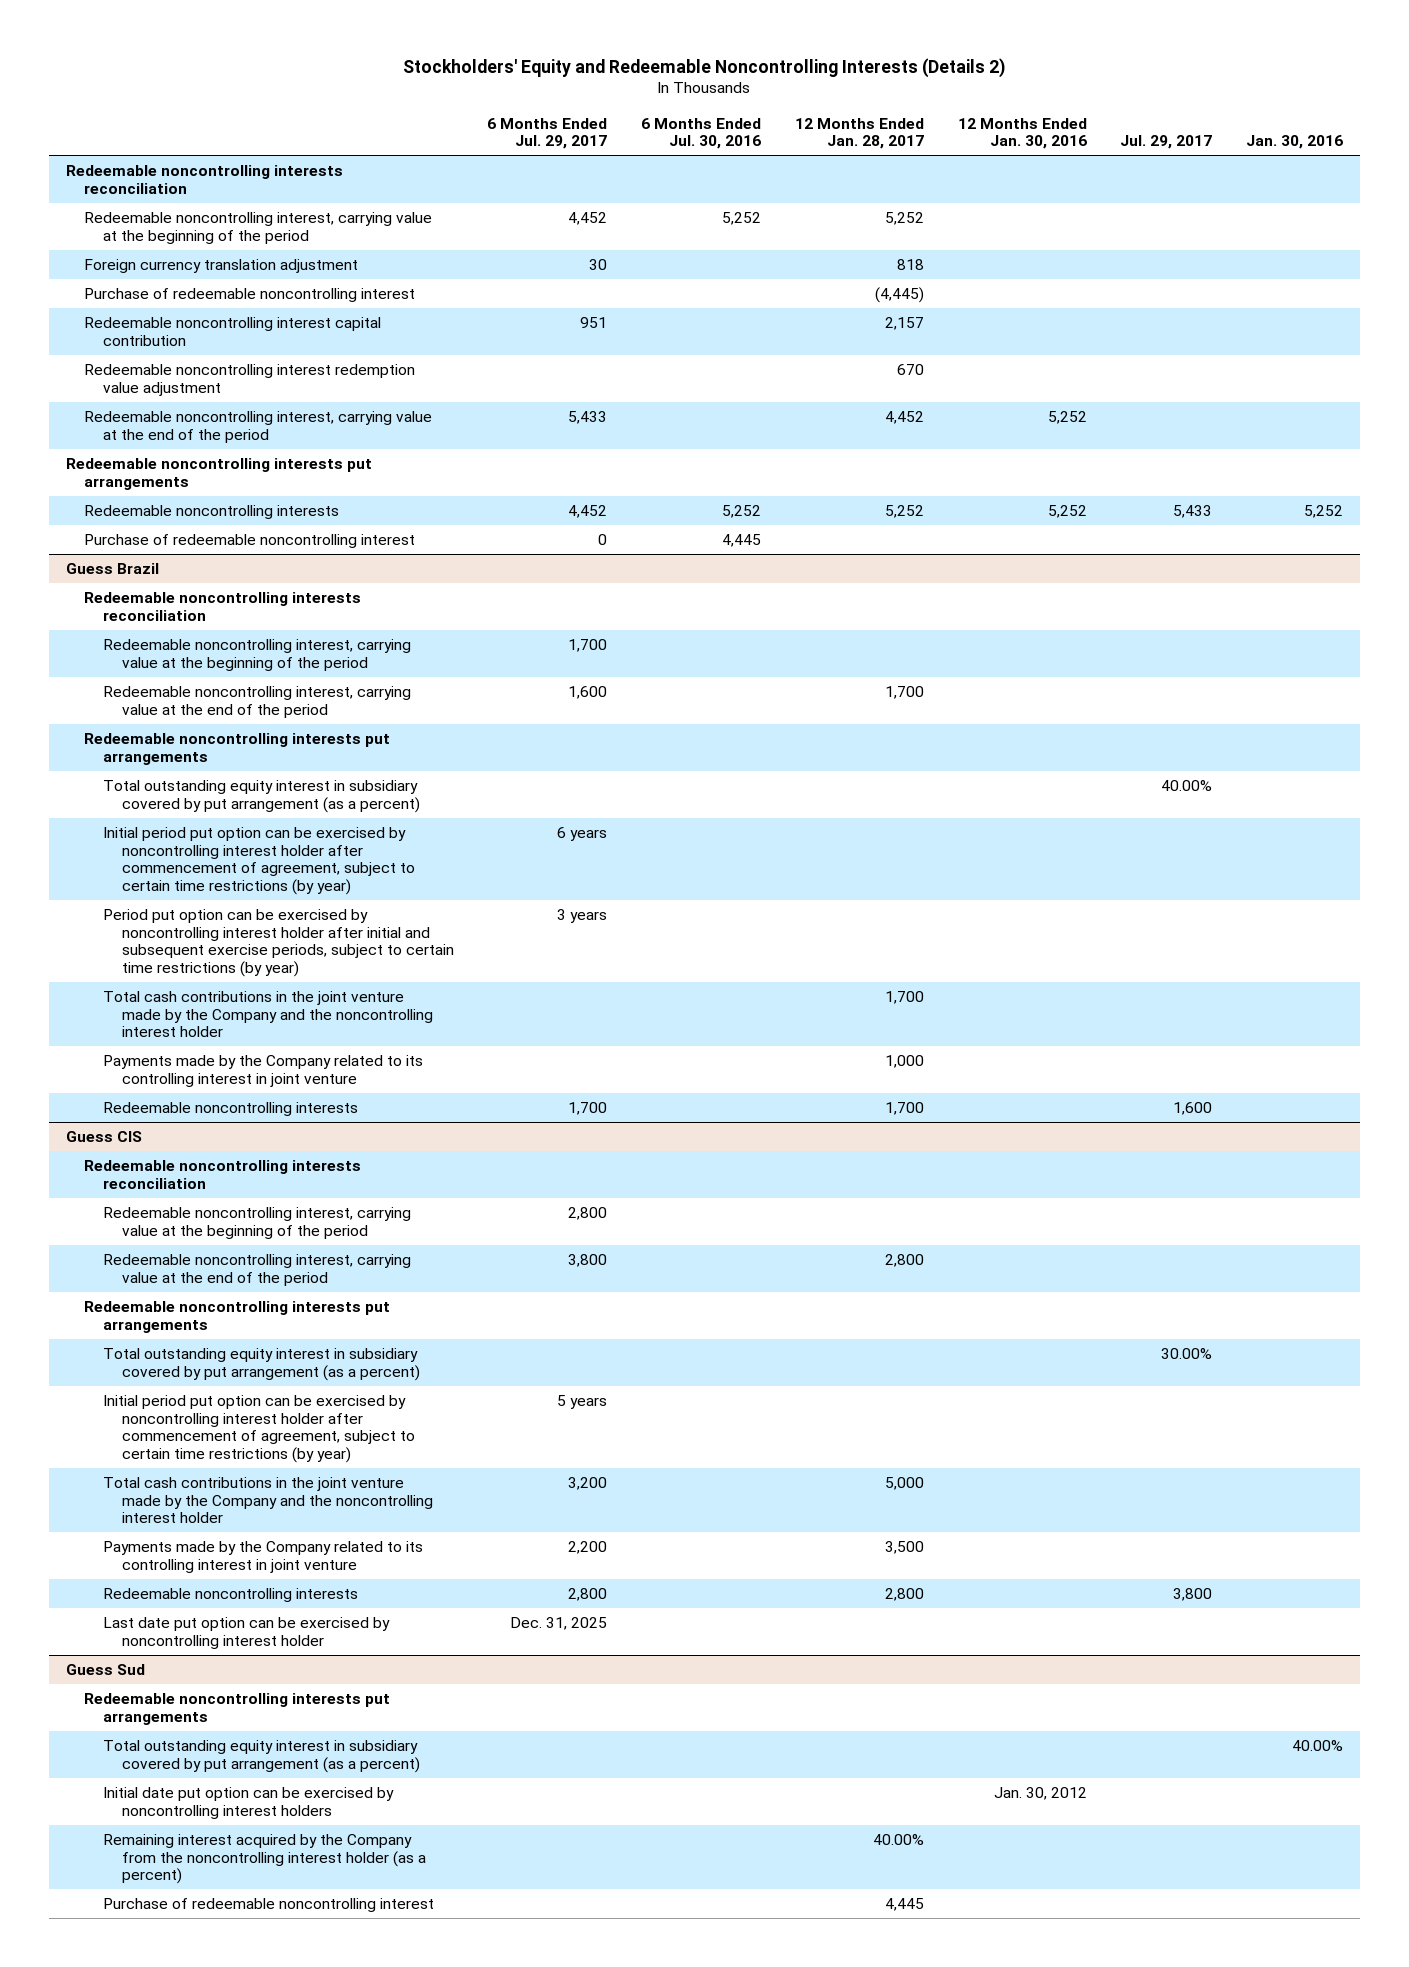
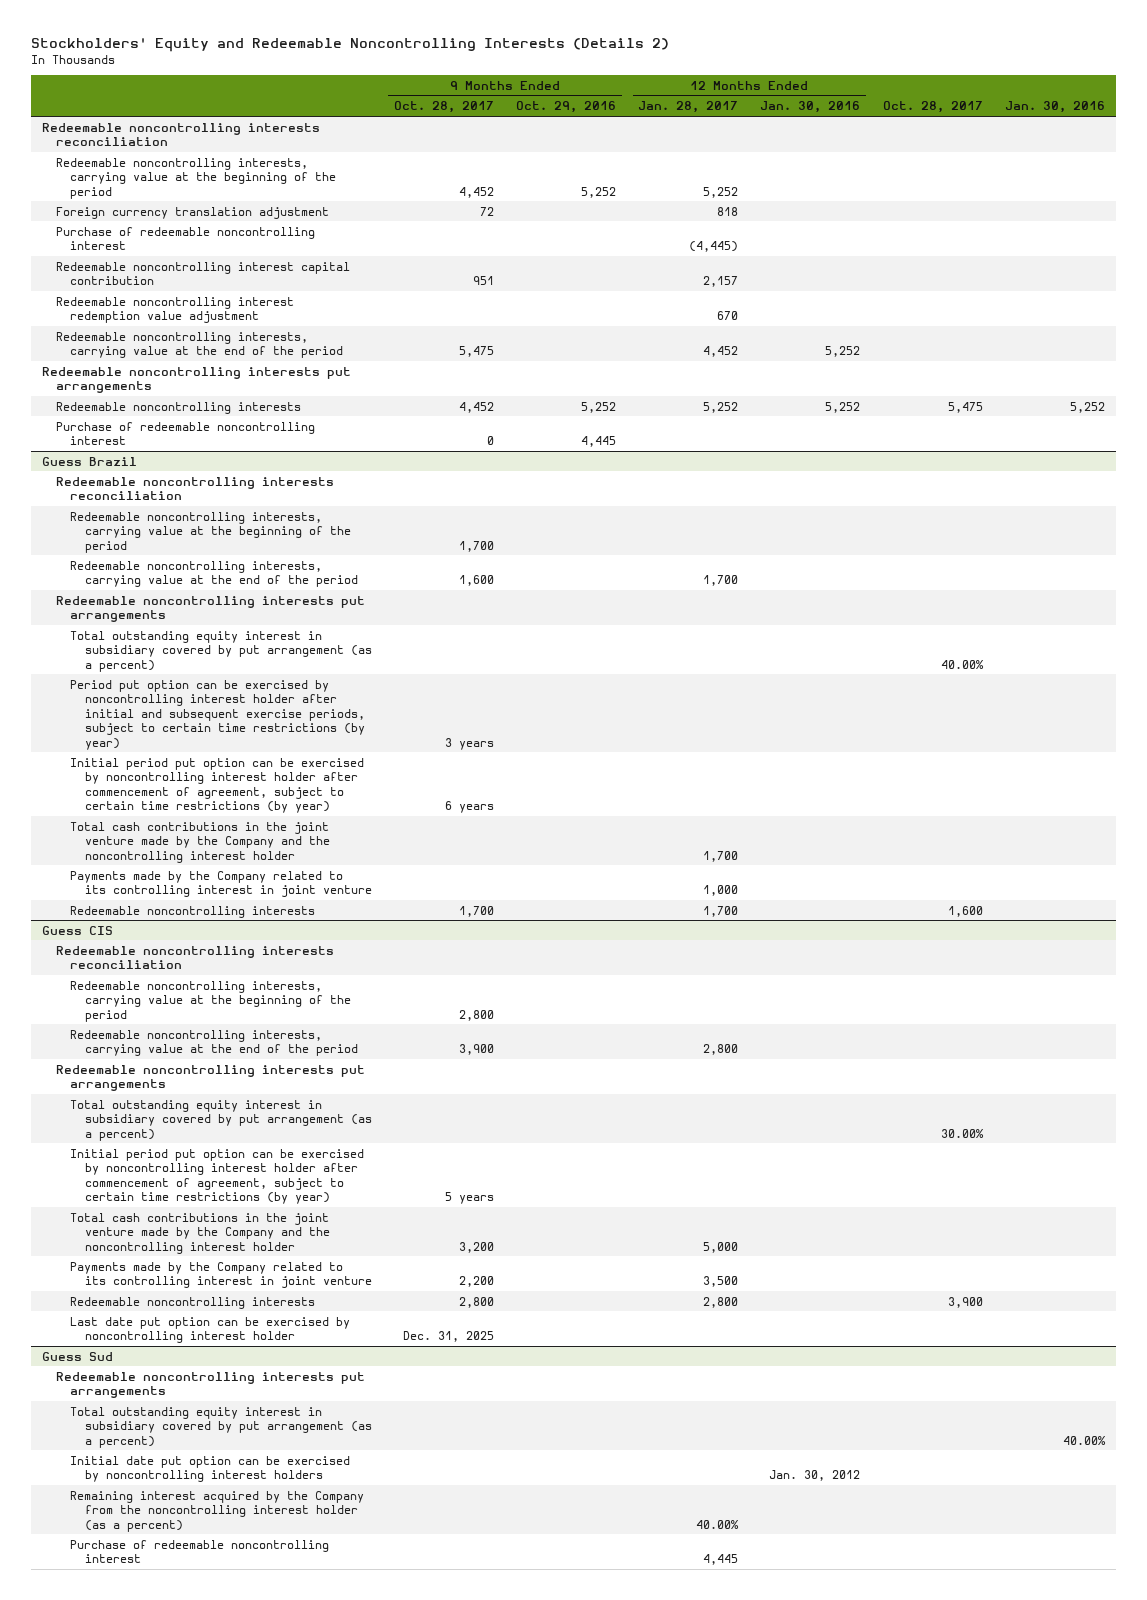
- | 6 Months Ended Jul. 29, 2017 | 6 Months Ended Jul. 30, 2016 | 12 Months Ended Jan. 28, 2017 | 12 Months Ended Jan. 30, 2016 | Jul. 29, 2017 | Jan. 30, 2016
+ | 9 Months Ended Oct. 28, 2017 | 9 Months Ended Oct. 29, 2016 | 12 Months Ended Jan. 28, 2017 | 12 Months Ended Jan. 30, 2016 | Oct. 28, 2017 | Jan. 30, 2016
- Redeemable noncontrolling interest, carrying value at the beginning of the period | 4,452 | 5,252 | 5,252 | | |
+ Redeemable noncontrolling interests, carrying value at the beginning of the period | 4,452 | 5,252 | 5,252 | | |
- Redeemable noncontrolling interest, carrying value at the end of the period | 5,433 | | 4,452 | 5,252 | |
+ Redeemable noncontrolling interests, carrying value at the end of the period | 5,475 | | 4,452 | 5,252 | |
@ Guess Brazil
- Redeemable noncontrolling interest, carrying value at the beginning of the period | 1,700 | | | | |
- Redeemable noncontrolling interest, carrying value at the end of the period | 1,600 | | 1,700 | | |
+ Redeemable noncontrolling interests, carrying value at the beginning of the period | 1,700 | | | | |
+ Redeemable noncontrolling interests, carrying value at the end of the period | 1,600 | | 1,700 | | |
moved down: Initial period put option can be exercised by noncontrolling interest holder after commencement of agreement, subject to certain time restrictions (by year) | 6 years | | | | |
@ Guess CIS
- Redeemable noncontrolling interest, carrying value at the beginning of the period | 2,800 | | | | |
- Redeemable noncontrolling interest, carrying value at the end of the period | 3,800 | | 2,800 | | |
+ Redeemable noncontrolling interests, carrying value at the beginning of the period | 2,800 | | | | |
+ Redeemable noncontrolling interests, carrying value at the end of the period | 3,900 | | 2,800 | | |

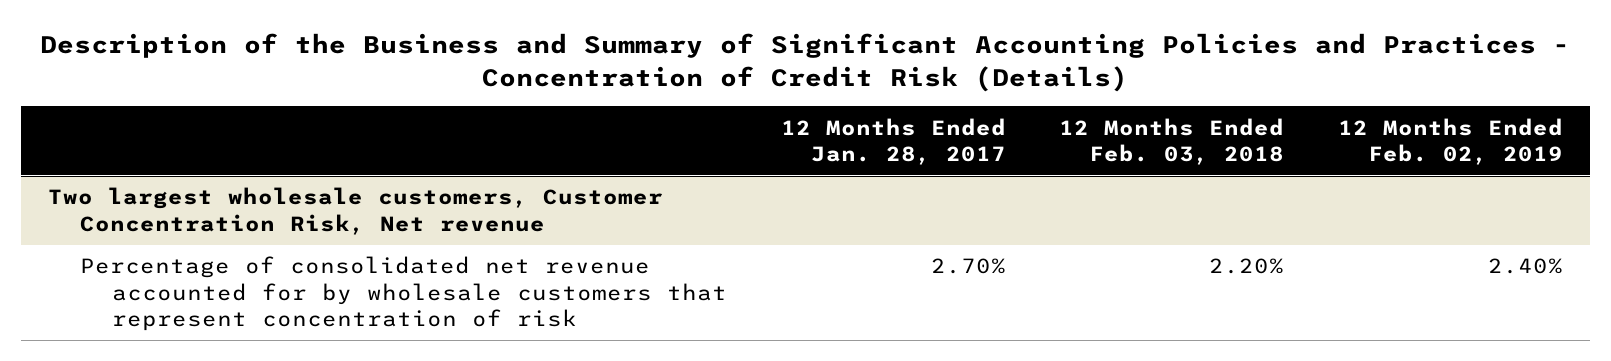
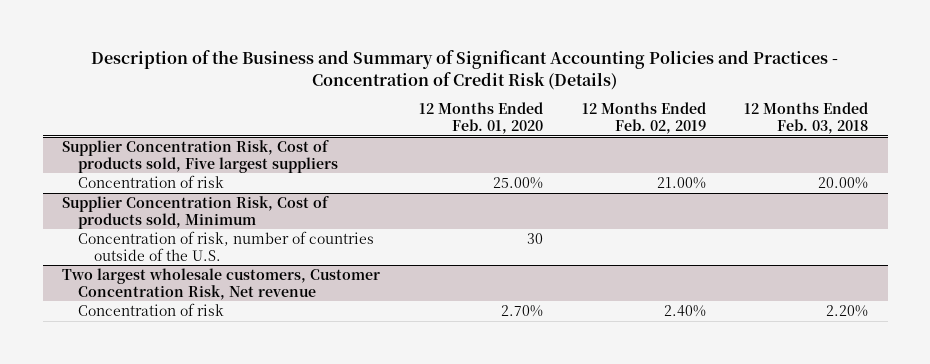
- | 12 Months Ended Jan. 28, 2017 | 12 Months Ended Feb. 03, 2018 | 12 Months Ended Feb. 02, 2019
+ | 12 Months Ended Feb. 01, 2020 | 12 Months Ended Feb. 02, 2019 | 12 Months Ended Feb. 03, 2018
+ Supplier Concentration Risk, Cost of products sold, Five largest suppliers
+ Concentration of risk | 25.00% | 21.00% | 20.00%
+ Supplier Concentration Risk, Cost of products sold, Minimum
+ Concentration of risk, number of countries outside of the U.S. | 30 | |
@ Two largest wholesale customers, Customer Concentration Risk, Net revenue
- Percentage of consolidated net revenue accounted for by wholesale customers that represent concentration of risk | 2.70% | 2.20% | 2.40%
+ Concentration of risk | 2.70% | 2.40% | 2.20%

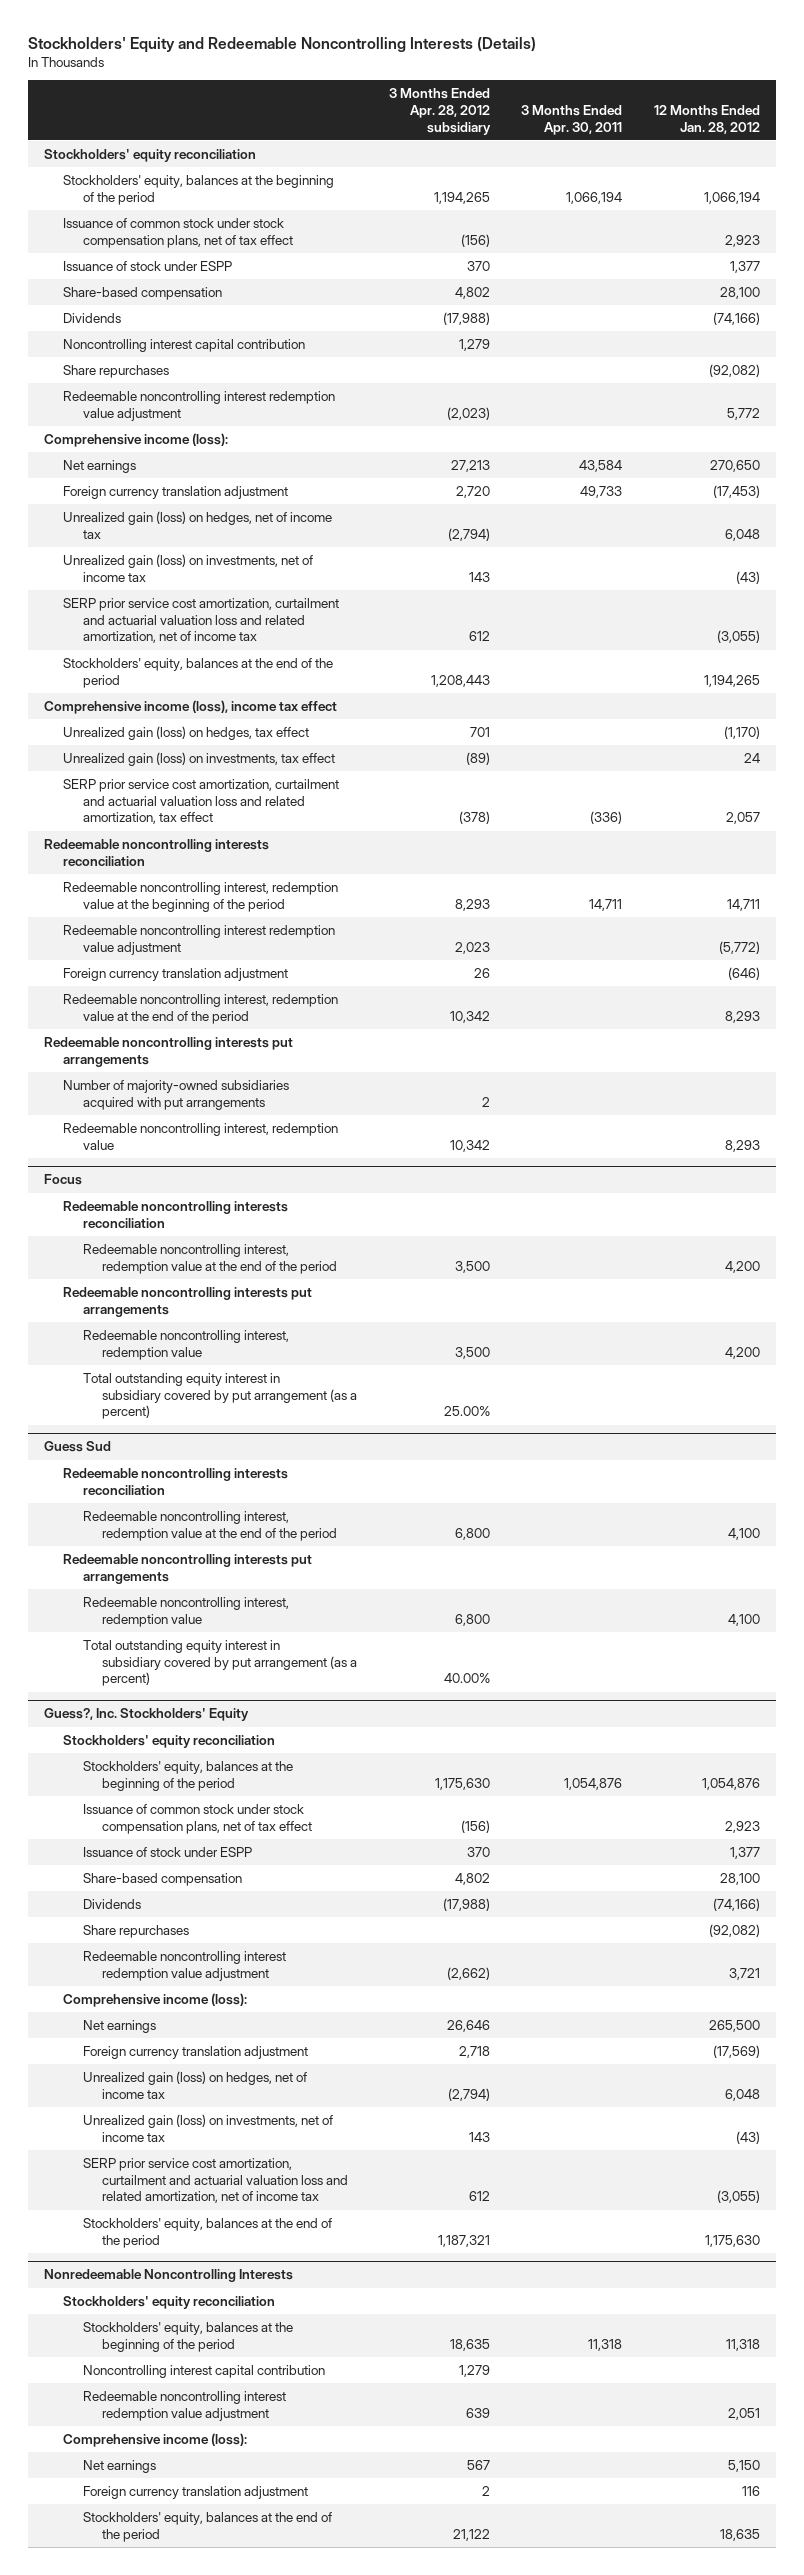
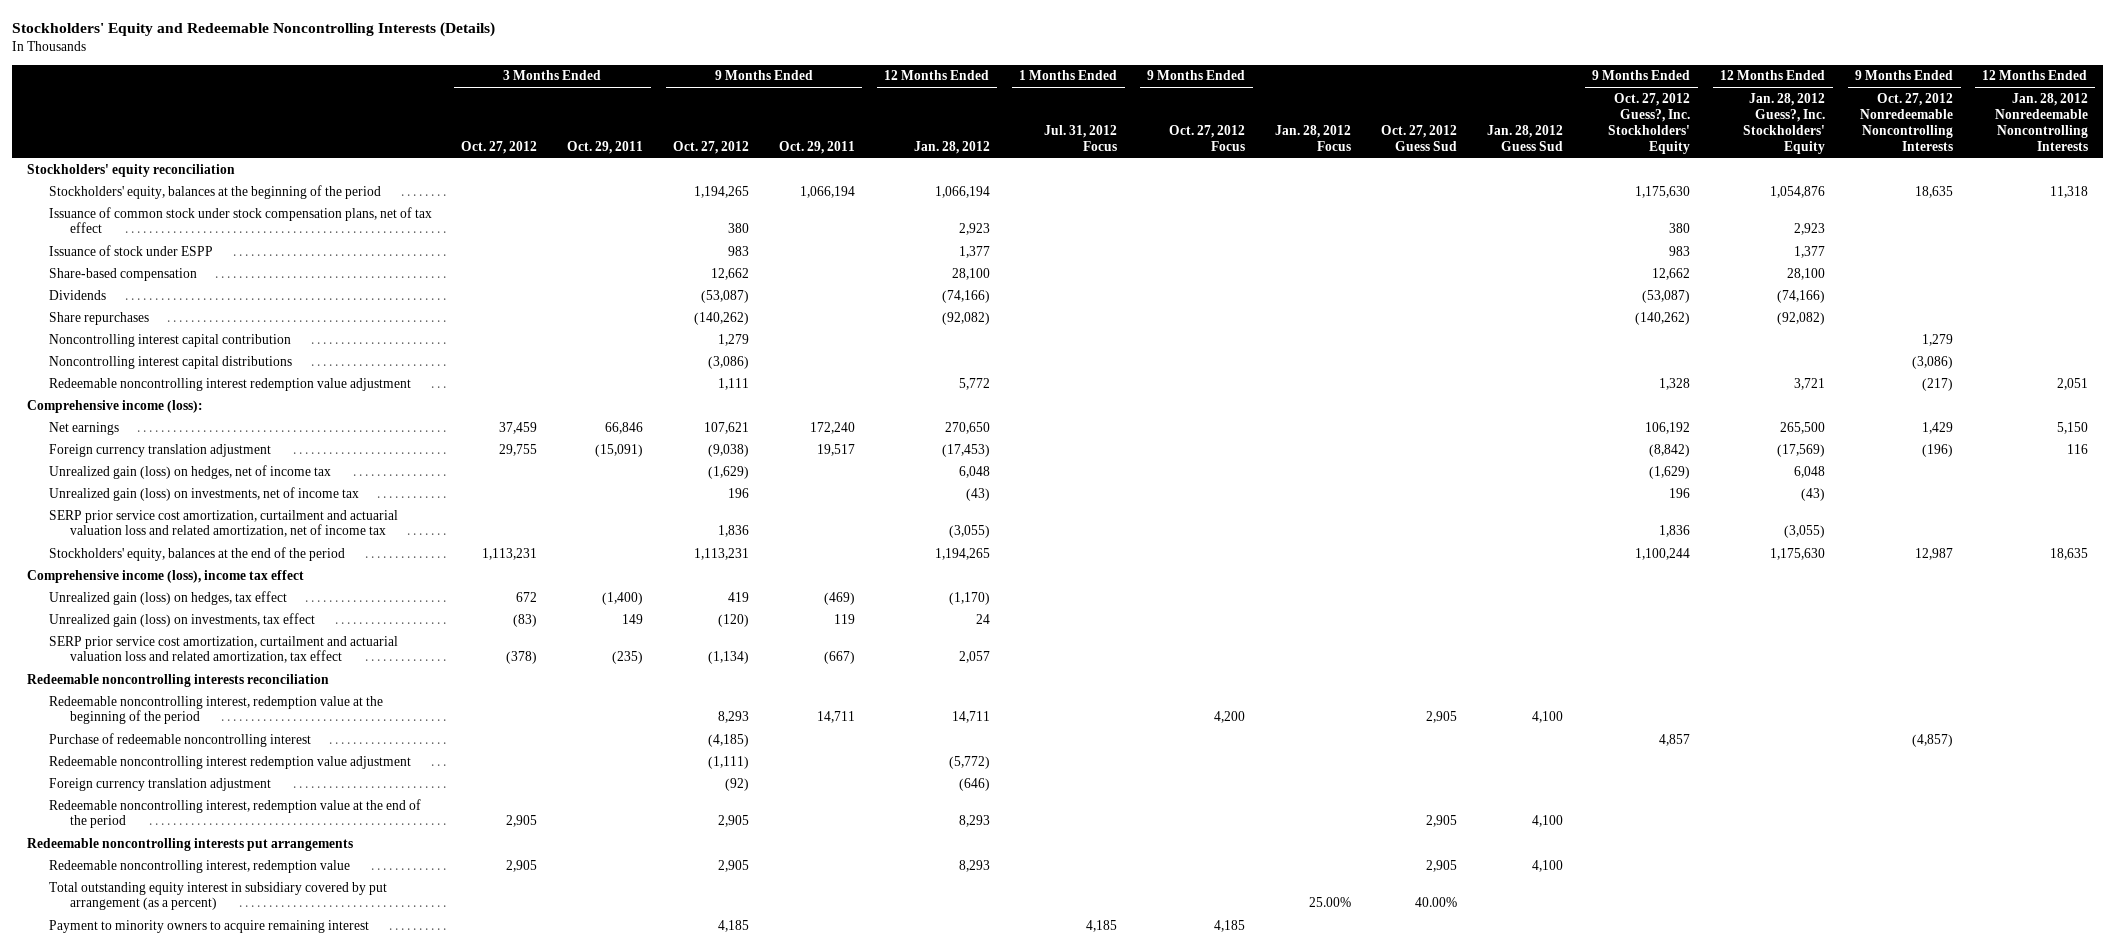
- | 3 Months Ended Apr. 28, 2012 subsidiary | 3 Months Ended Apr. 30, 2011 | 12 Months Ended Jan. 28, 2012
+ | 3 Months Ended Oct. 27, 2012 | 3 Months Ended Oct. 29, 2011 | 9 Months Ended Oct. 27, 2012 | 9 Months Ended Oct. 29, 2011 | 12 Months Ended Jan. 28, 2012 | 1 Months Ended Jul. 31, 2012 Focus | 9 Months Ended Oct. 27, 2012 Focus | Jan. 28, 2012 Focus | Oct. 27, 2012 Guess Sud | Jan. 28, 2012 Guess Sud | 9 Months Ended Oct. 27, 2012 Guess?, Inc. Stockholders' Equity | 12 Months Ended Jan. 28, 2012 Guess?, Inc. Stockholders' Equity | 9 Months Ended Oct. 27, 2012 Nonredeemable Noncontrolling Interests | 12 Months Ended Jan. 28, 2012 Nonredeemable Noncontrolling Interests
moved down: Noncontrolling interest capital contribution | | | 1,279 | | | | | | | | | | 1,279 |
+ Noncontrolling interest capital distributions | | | (3,086) | | | | | | | | | | (3,086) |
+ Purchase of redeemable noncontrolling interest | | | (4,185) | | | | | | | | 4,857 | | (4,857) |
- Number of majority-owned subsidiaries acquired with put arrangements | 2 | |
- Focus
- Redeemable noncontrolling interests reconciliation
- Redeemable noncontrolling interest, redemption value at the end of the period | 3,500 | | 4,200
- Redeemable noncontrolling interests put arrangements
- Redeemable noncontrolling interest, redemption value | 3,500 | | 4,200
- Guess Sud
- Redeemable noncontrolling interests reconciliation
- Redeemable noncontrolling interest, redemption value at the end of the period | 6,800 | | 4,100
- Redeemable noncontrolling interests put arrangements
- Redeemable noncontrolling interest, redemption value | 6,800 | | 4,100
- Total outstanding equity interest in subsidiary covered by put arrangement (as a percent) | 40.00% | |
- Guess?, Inc. Stockholders' Equity
- Stockholders' equity reconciliation
- Stockholders' equity, balances at the beginning of the period | 1,175,630 | 1,054,876 | 1,054,876
- Issuance of common stock under stock compensation plans, net of tax effect | (156) | | 2,923
- Issuance of stock under ESPP | 370 | | 1,377
- Share-based compensation | 4,802 | | 28,100
- Dividends | (17,988) | | (74,166)
- Share repurchases | | | (92,082)
- Redeemable noncontrolling interest redemption value adjustment | (2,662) | | 3,721
- Comprehensive income (loss):
- Net earnings | 26,646 | | 265,500
- Foreign currency translation adjustment | 2,718 | | (17,569)
- Unrealized gain (loss) on hedges, net of income tax | (2,794) | | 6,048
- Unrealized gain (loss) on investments, net of income tax | 143 | | (43)
- SERP prior service cost amortization, curtailment and actuarial valuation loss and related amortization, net of income tax | 612 | | (3,055)
- Stockholders' equity, balances at the end of the period | 1,187,321 | | 1,175,630
- Nonredeemable Noncontrolling Interests
- Stockholders' equity reconciliation
- Stockholders' equity, balances at the beginning of the period | 18,635 | 11,318 | 11,318
- Noncontrolling interest capital contribution | 1,279 | |
- Redeemable noncontrolling interest redemption value adjustment | 639 | | 2,051
- Comprehensive income (loss):
- Net earnings | 567 | | 5,150
- Foreign currency translation adjustment | 2 | | 116
- Stockholders' equity, balances at the end of the period | 21,122 | | 18,635
+ Payment to minority owners to acquire remaining interest | | | 4,185 | | | 4,185 | 4,185 | | | | | | |

